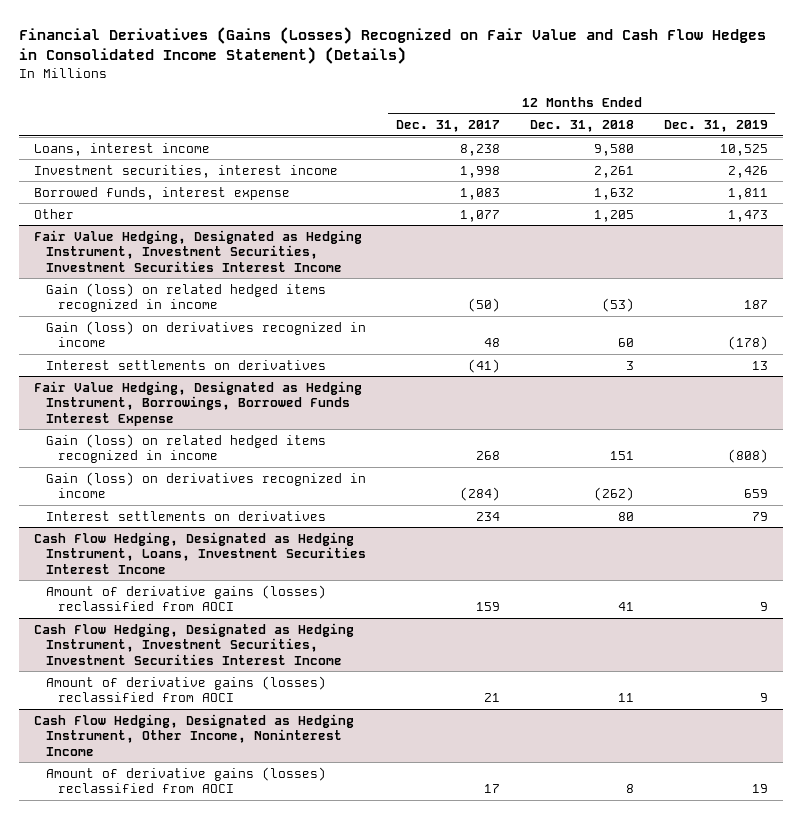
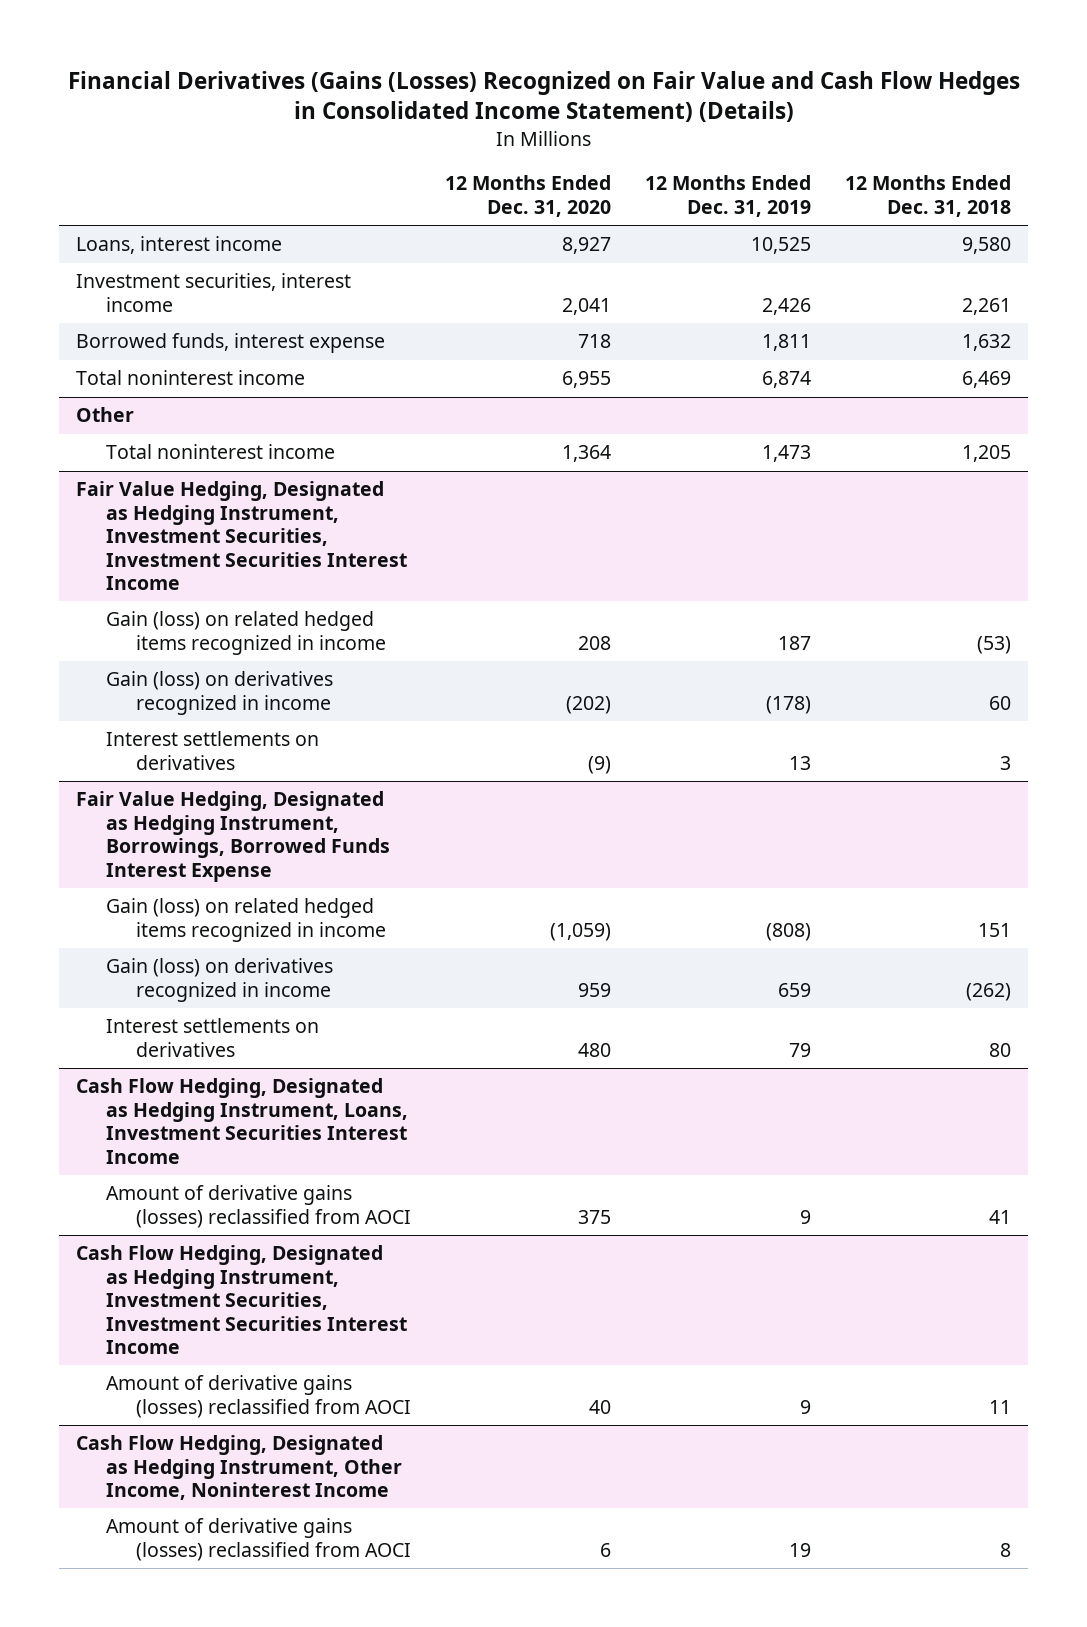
- | 12 Months Ended Dec. 31, 2017 | 12 Months Ended Dec. 31, 2018 | 12 Months Ended Dec. 31, 2019
+ | 12 Months Ended Dec. 31, 2020 | 12 Months Ended Dec. 31, 2019 | 12 Months Ended Dec. 31, 2018
- Other | 1,077 | 1,205 | 1,473
+ Total noninterest income | 6,955 | 6,874 | 6,469
+ Other
+ Total noninterest income | 1,364 | 1,473 | 1,205

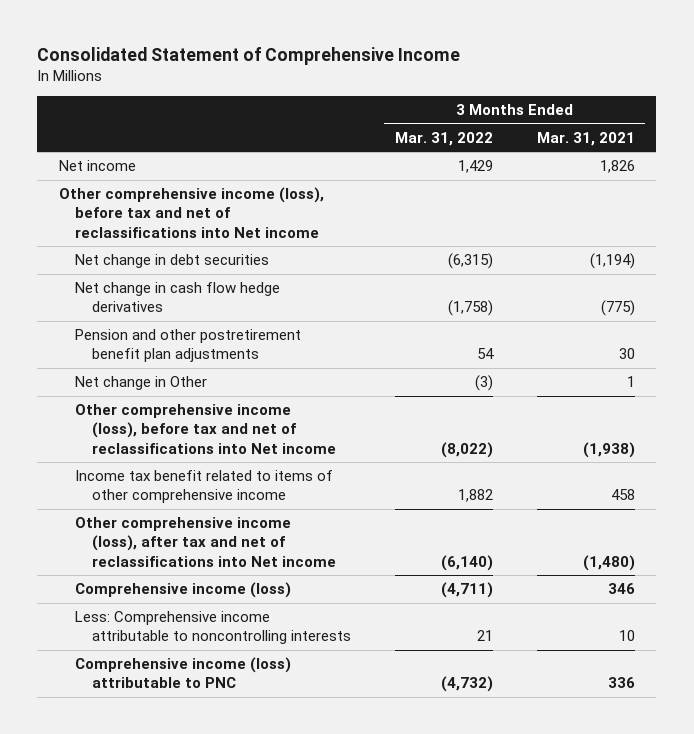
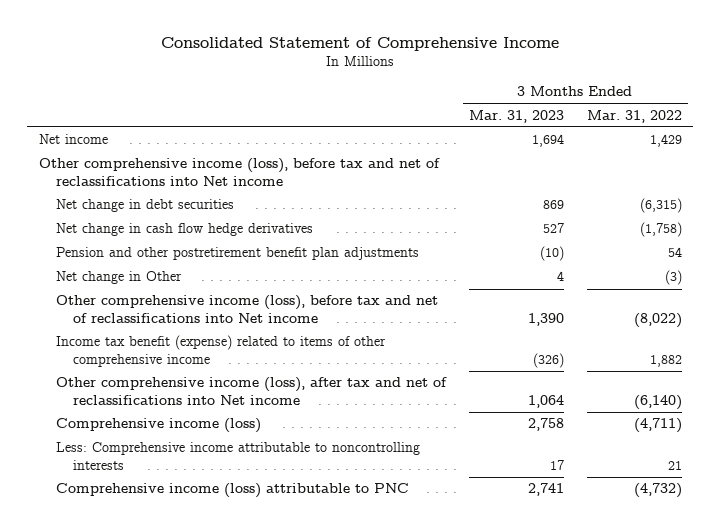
- | 3 Months Ended Mar. 31, 2022 | 3 Months Ended Mar. 31, 2021
+ | 3 Months Ended Mar. 31, 2023 | 3 Months Ended Mar. 31, 2022
- Income tax benefit related to items of other comprehensive income | 1,882 | 458
+ Income tax benefit (expense) related to items of other comprehensive income | (326) | 1,882

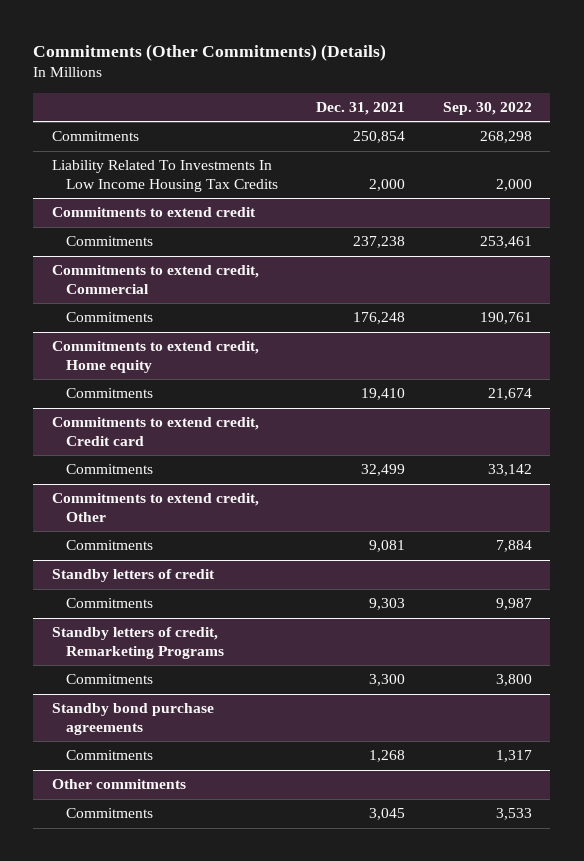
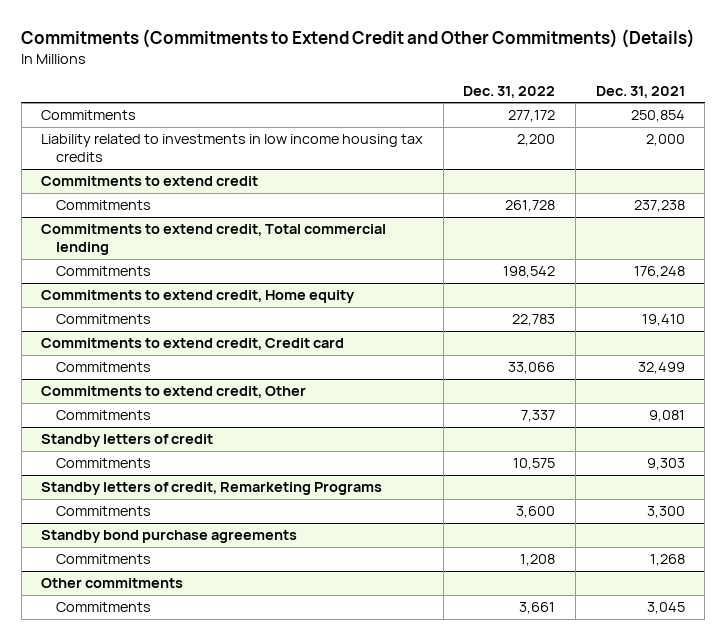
- Commitments (Other Commitments) (Details)
+ Commitments (Commitments to Extend Credit and Other Commitments) (Details)
- | Dec. 31, 2021 | Sep. 30, 2022
+ | Dec. 31, 2022 | Dec. 31, 2021
- Liability Related To Investments In Low Income Housing Tax Credits | 2,000 | 2,000
+ Liability related to investments in low income housing tax credits | 2,200 | 2,000
- Commitments to extend credit, Commercial
+ Commitments to extend credit, Total commercial lending

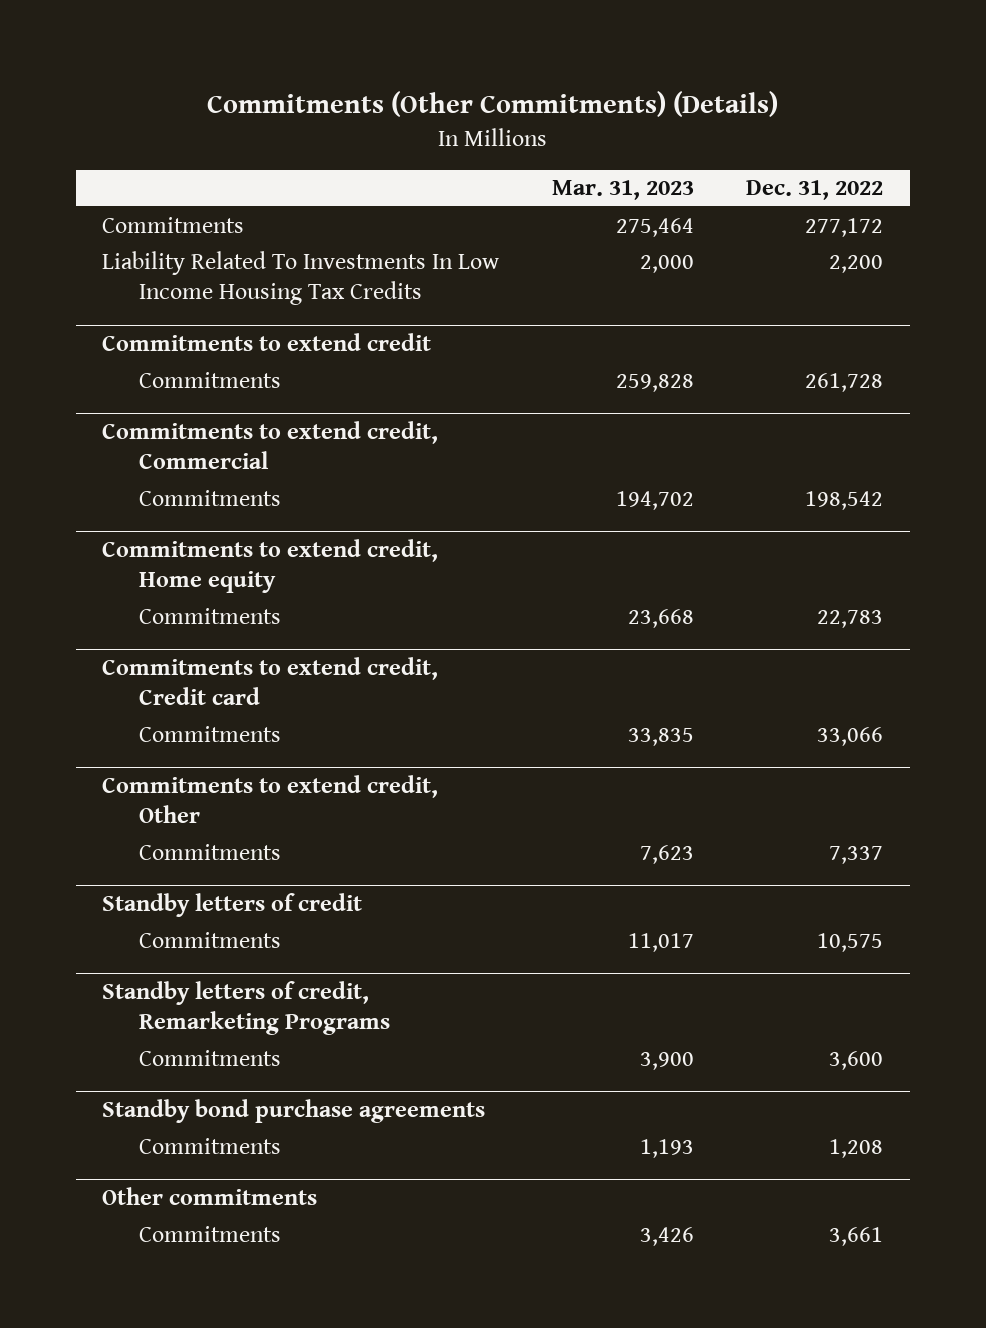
- Commitments (Commitments to Extend Credit and Other Commitments) (Details)
+ Commitments (Other Commitments) (Details)
- | Dec. 31, 2022 | Dec. 31, 2021
+ | Mar. 31, 2023 | Dec. 31, 2022
- Liability related to investments in low income housing tax credits | 2,200 | 2,000
+ Liability Related To Investments In Low Income Housing Tax Credits | 2,000 | 2,200
- Commitments to extend credit, Total commercial lending
+ Commitments to extend credit, Commercial

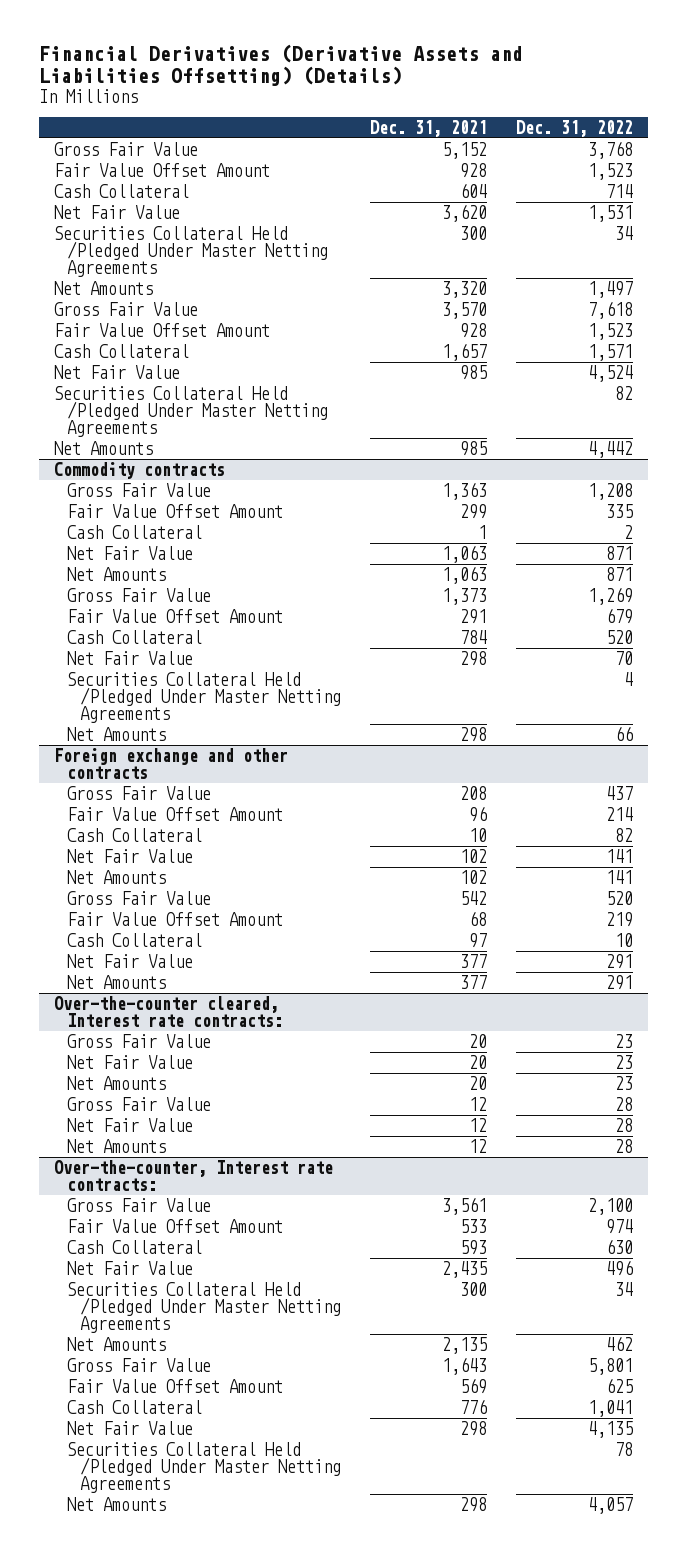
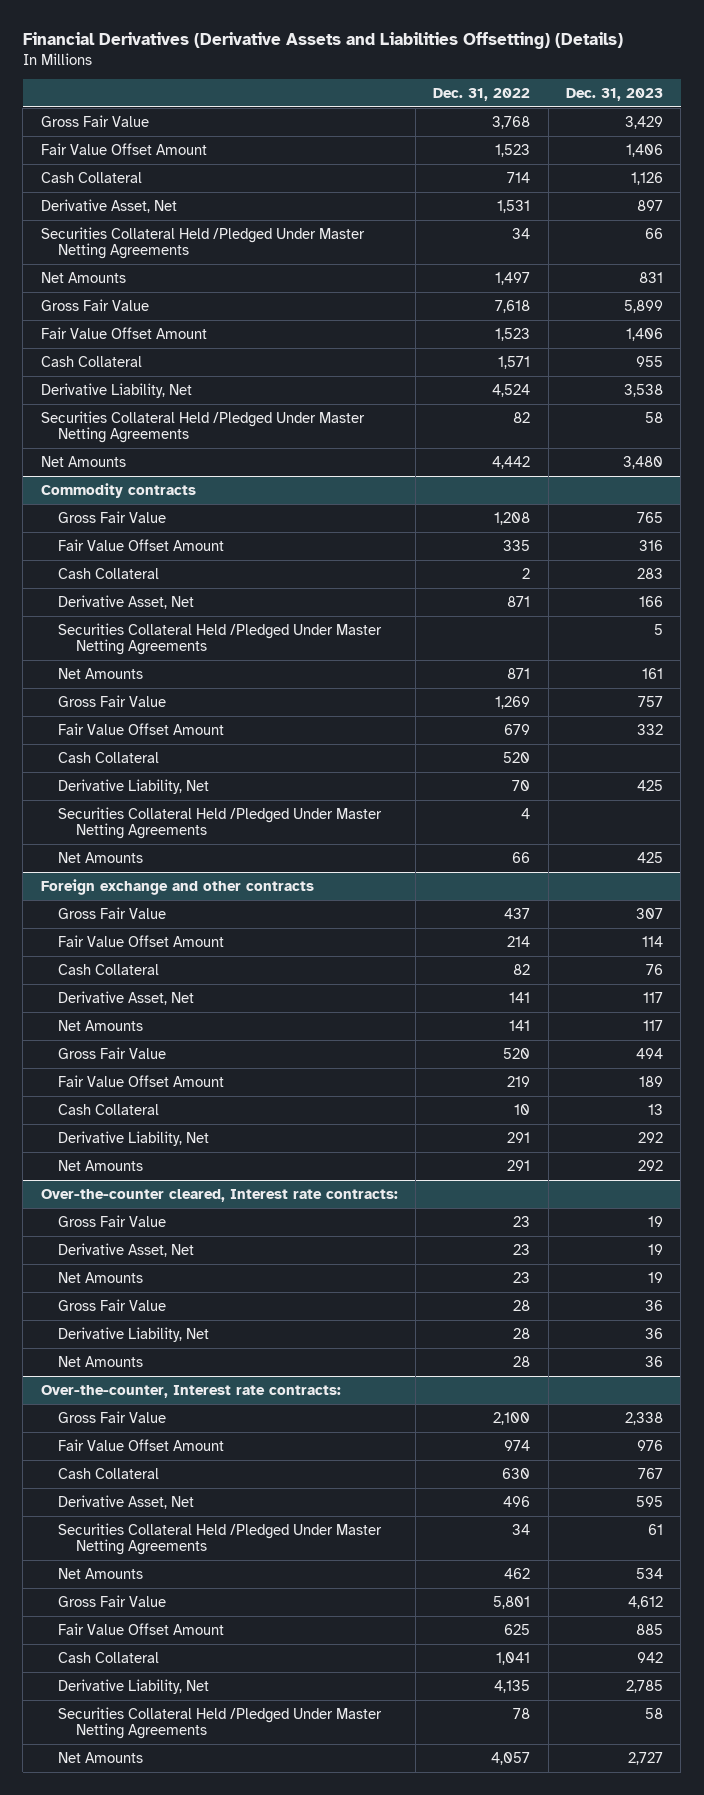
- | Dec. 31, 2021 | Dec. 31, 2022
+ | Dec. 31, 2022 | Dec. 31, 2023
- Net Fair Value | 3,620 | 1,531
+ Derivative Asset, Net | 1,531 | 897
- Net Fair Value | 985 | 4,524
+ Derivative Liability, Net | 4,524 | 3,538
@ Commodity contracts
- Net Fair Value | 1,063 | 871
+ Derivative Asset, Net | 871 | 166
+ Securities Collateral Held /Pledged Under Master Netting Agreements | | 5
- Net Fair Value | 298 | 70
+ Derivative Liability, Net | 70 | 425
@ Foreign exchange and other contracts
- Net Fair Value | 102 | 141
+ Derivative Asset, Net | 141 | 117
- Net Fair Value | 377 | 291
+ Derivative Liability, Net | 291 | 292
@ Over-the-counter cleared, Interest rate contracts:
- Net Fair Value | 20 | 23
+ Derivative Asset, Net | 23 | 19
- Net Fair Value | 12 | 28
+ Derivative Liability, Net | 28 | 36
@ Over-the-counter, Interest rate contracts:
- Net Fair Value | 2,435 | 496
+ Derivative Asset, Net | 496 | 595
- Net Fair Value | 298 | 4,135
+ Derivative Liability, Net | 4,135 | 2,785

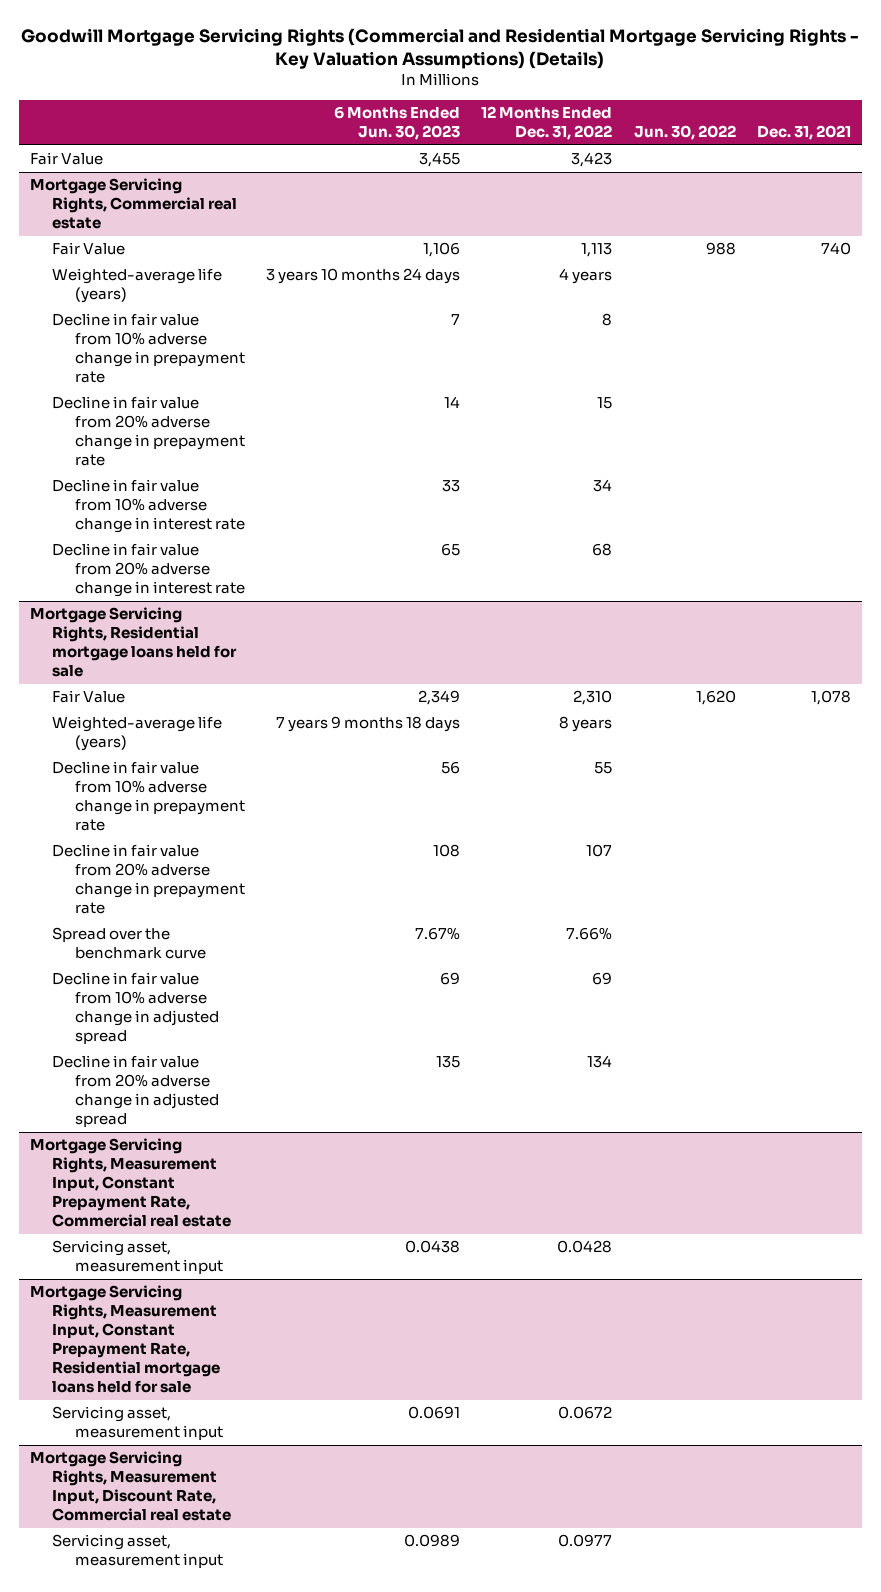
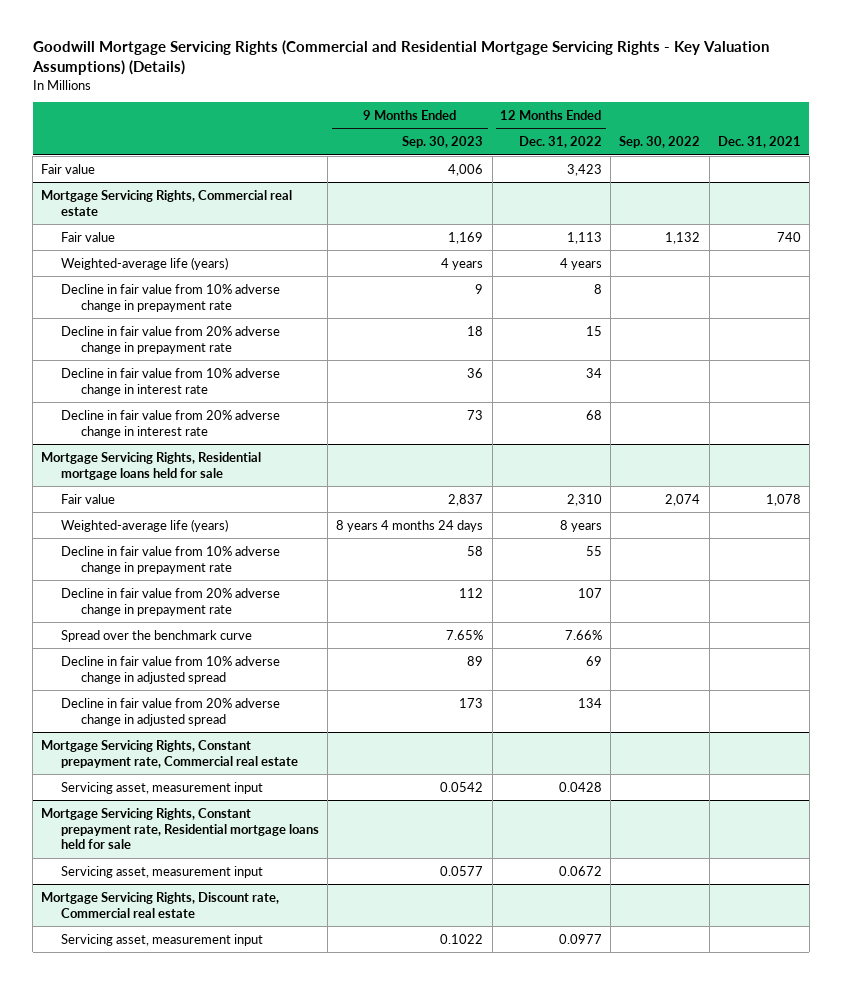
- | 6 Months Ended Jun. 30, 2023 | 12 Months Ended Dec. 31, 2022 | Jun. 30, 2022 | Dec. 31, 2021
+ | 9 Months Ended Sep. 30, 2023 | 12 Months Ended Dec. 31, 2022 | Sep. 30, 2022 | Dec. 31, 2021
- Fair Value | 3,455 | 3,423 | |
+ Fair value | 4,006 | 3,423 | |
@ Mortgage Servicing Rights, Commercial real estate
- Fair Value | 1,106 | 1,113 | 988 | 740
+ Fair value | 1,169 | 1,113 | 1,132 | 740
@ Mortgage Servicing Rights, Residential mortgage loans held for sale
- Fair Value | 2,349 | 2,310 | 1,620 | 1,078
+ Fair value | 2,837 | 2,310 | 2,074 | 1,078
- Mortgage Servicing Rights, Measurement Input, Constant Prepayment Rate, Commercial real estate
+ Mortgage Servicing Rights, Constant prepayment rate, Commercial real estate
- Mortgage Servicing Rights, Measurement Input, Constant Prepayment Rate, Residential mortgage loans held for sale
+ Mortgage Servicing Rights, Constant prepayment rate, Residential mortgage loans held for sale
- Mortgage Servicing Rights, Measurement Input, Discount Rate, Commercial real estate
+ Mortgage Servicing Rights, Discount rate, Commercial real estate

